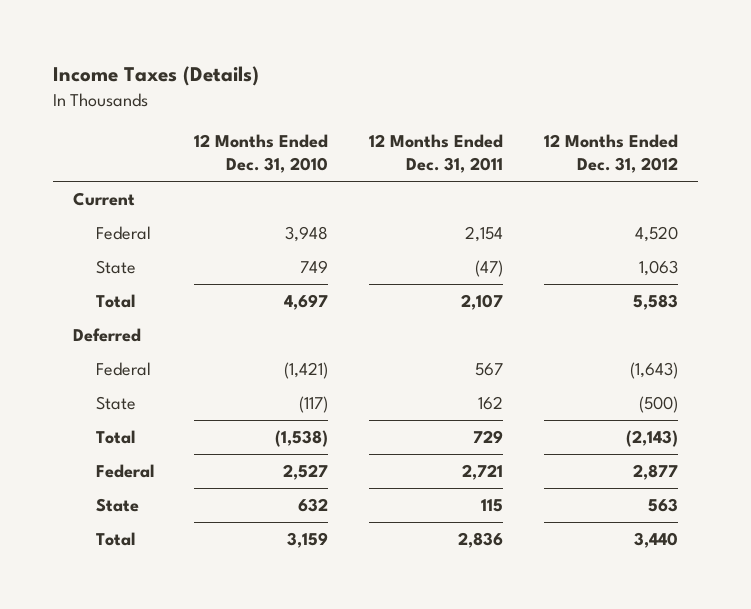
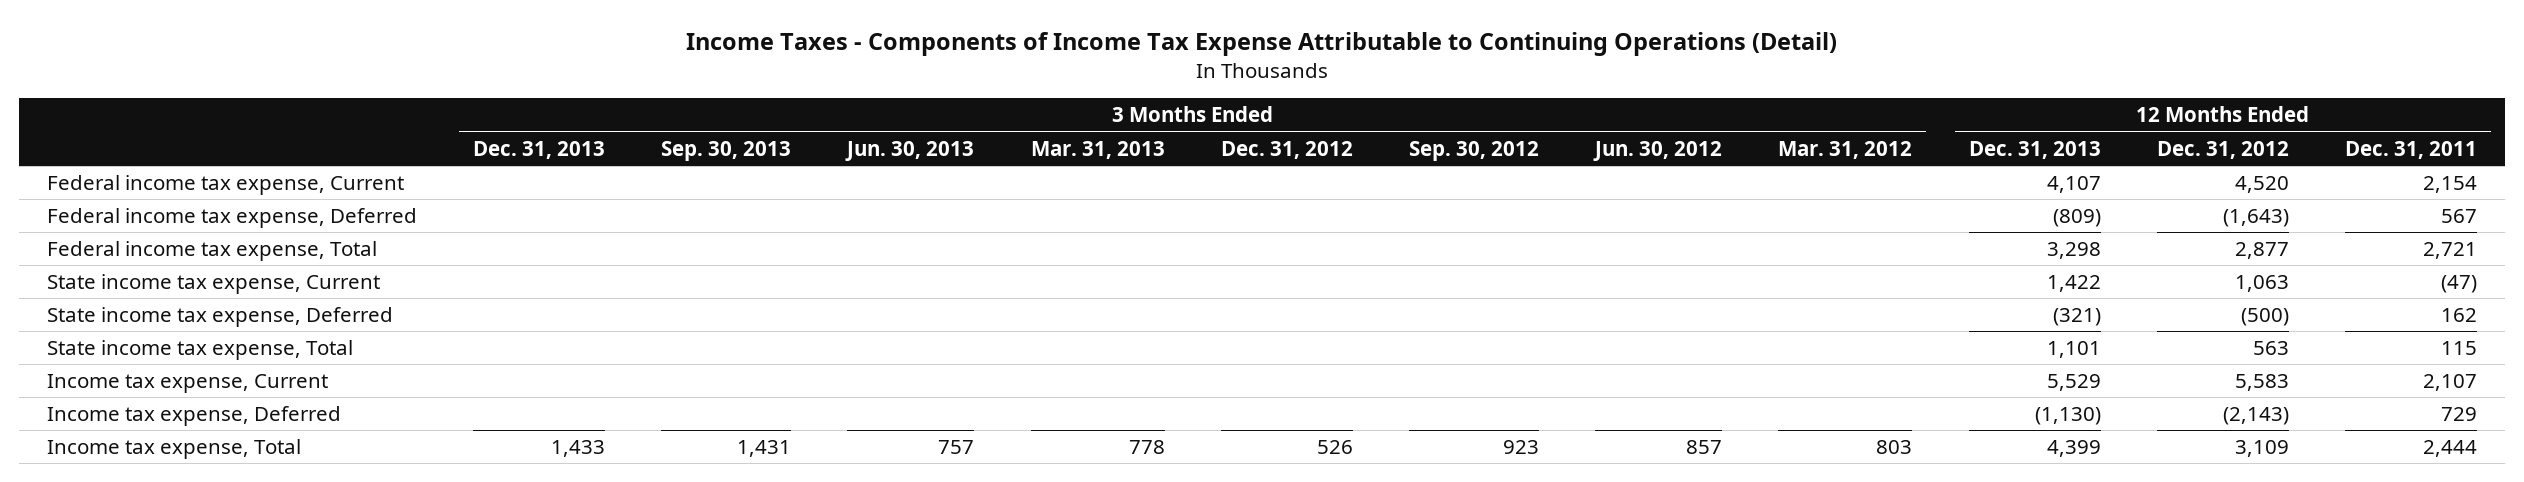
- Income Taxes (Details)
+ Income Taxes - Components of Income Tax Expense Attributable to Continuing Operations (Detail)
- | 12 Months Ended Dec. 31, 2010 | 12 Months Ended Dec. 31, 2011 | 12 Months Ended Dec. 31, 2012
+ | 3 Months Ended Dec. 31, 2013 | 3 Months Ended Sep. 30, 2013 | 3 Months Ended Jun. 30, 2013 | 3 Months Ended Mar. 31, 2013 | 3 Months Ended Dec. 31, 2012 | 3 Months Ended Sep. 30, 2012 | 3 Months Ended Jun. 30, 2012 | 3 Months Ended Mar. 31, 2012 | 12 Months Ended Dec. 31, 2013 | 12 Months Ended Dec. 31, 2012 | 12 Months Ended Dec. 31, 2011
- Current
- Federal | 3,948 | 2,154 | 4,520
- State | 749 | (47) | 1,063
- Total | 4,697 | 2,107 | 5,583
- Deferred
- Federal | (1,421) | 567 | (1,643)
- State | (117) | 162 | (500)
- Total | (1,538) | 729 | (2,143)
- Federal | 2,527 | 2,721 | 2,877
- State | 632 | 115 | 563
- Total | 3,159 | 2,836 | 3,440
+ Federal income tax expense, Current | | | | | | | | | 4,107 | 4,520 | 2,154
+ Federal income tax expense, Deferred | | | | | | | | | (809) | (1,643) | 567
+ Federal income tax expense, Total | | | | | | | | | 3,298 | 2,877 | 2,721
+ State income tax expense, Current | | | | | | | | | 1,422 | 1,063 | (47)
+ State income tax expense, Deferred | | | | | | | | | (321) | (500) | 162
+ State income tax expense, Total | | | | | | | | | 1,101 | 563 | 115
+ Income tax expense, Current | | | | | | | | | 5,529 | 5,583 | 2,107
+ Income tax expense, Deferred | | | | | | | | | (1,130) | (2,143) | 729
+ Income tax expense, Total | 1,433 | 1,431 | 757 | 778 | 526 | 923 | 857 | 803 | 4,399 | 3,109 | 2,444

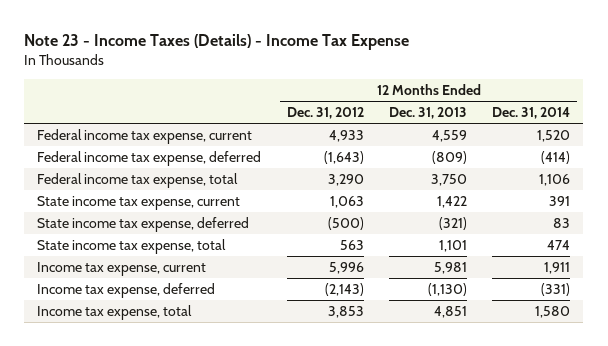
- Income Taxes - Components of Income Tax Expense Attributable to Continuing Operations (Detail)
+ Note 23 - Income Taxes (Details) - Income Tax Expense
- | 3 Months Ended Dec. 31, 2013 | 3 Months Ended Sep. 30, 2013 | 3 Months Ended Jun. 30, 2013 | 3 Months Ended Mar. 31, 2013 | 3 Months Ended Dec. 31, 2012 | 3 Months Ended Sep. 30, 2012 | 3 Months Ended Jun. 30, 2012 | 3 Months Ended Mar. 31, 2012 | 12 Months Ended Dec. 31, 2013 | 12 Months Ended Dec. 31, 2012 | 12 Months Ended Dec. 31, 2011
+ | 12 Months Ended Dec. 31, 2012 | 12 Months Ended Dec. 31, 2013 | 12 Months Ended Dec. 31, 2014
- Federal income tax expense, Current | | | | | | | | | 4,107 | 4,520 | 2,154
- Federal income tax expense, Deferred | | | | | | | | | (809) | (1,643) | 567
- Federal income tax expense, Total | | | | | | | | | 3,298 | 2,877 | 2,721
- State income tax expense, Current | | | | | | | | | 1,422 | 1,063 | (47)
- State income tax expense, Deferred | | | | | | | | | (321) | (500) | 162
- State income tax expense, Total | | | | | | | | | 1,101 | 563 | 115
- Income tax expense, Current | | | | | | | | | 5,529 | 5,583 | 2,107
- Income tax expense, Deferred | | | | | | | | | (1,130) | (2,143) | 729
- Income tax expense, Total | 1,433 | 1,431 | 757 | 778 | 526 | 923 | 857 | 803 | 4,399 | 3,109 | 2,444
+ Federal income tax expense, current | 4,933 | 4,559 | 1,520
+ Federal income tax expense, deferred | (1,643) | (809) | (414)
+ Federal income tax expense, total | 3,290 | 3,750 | 1,106
+ State income tax expense, current | 1,063 | 1,422 | 391
+ State income tax expense, deferred | (500) | (321) | 83
+ State income tax expense, total | 563 | 1,101 | 474
+ Income tax expense, current | 5,996 | 5,981 | 1,911
+ Income tax expense, deferred | (2,143) | (1,130) | (331)
+ Income tax expense, total | 3,853 | 4,851 | 1,580

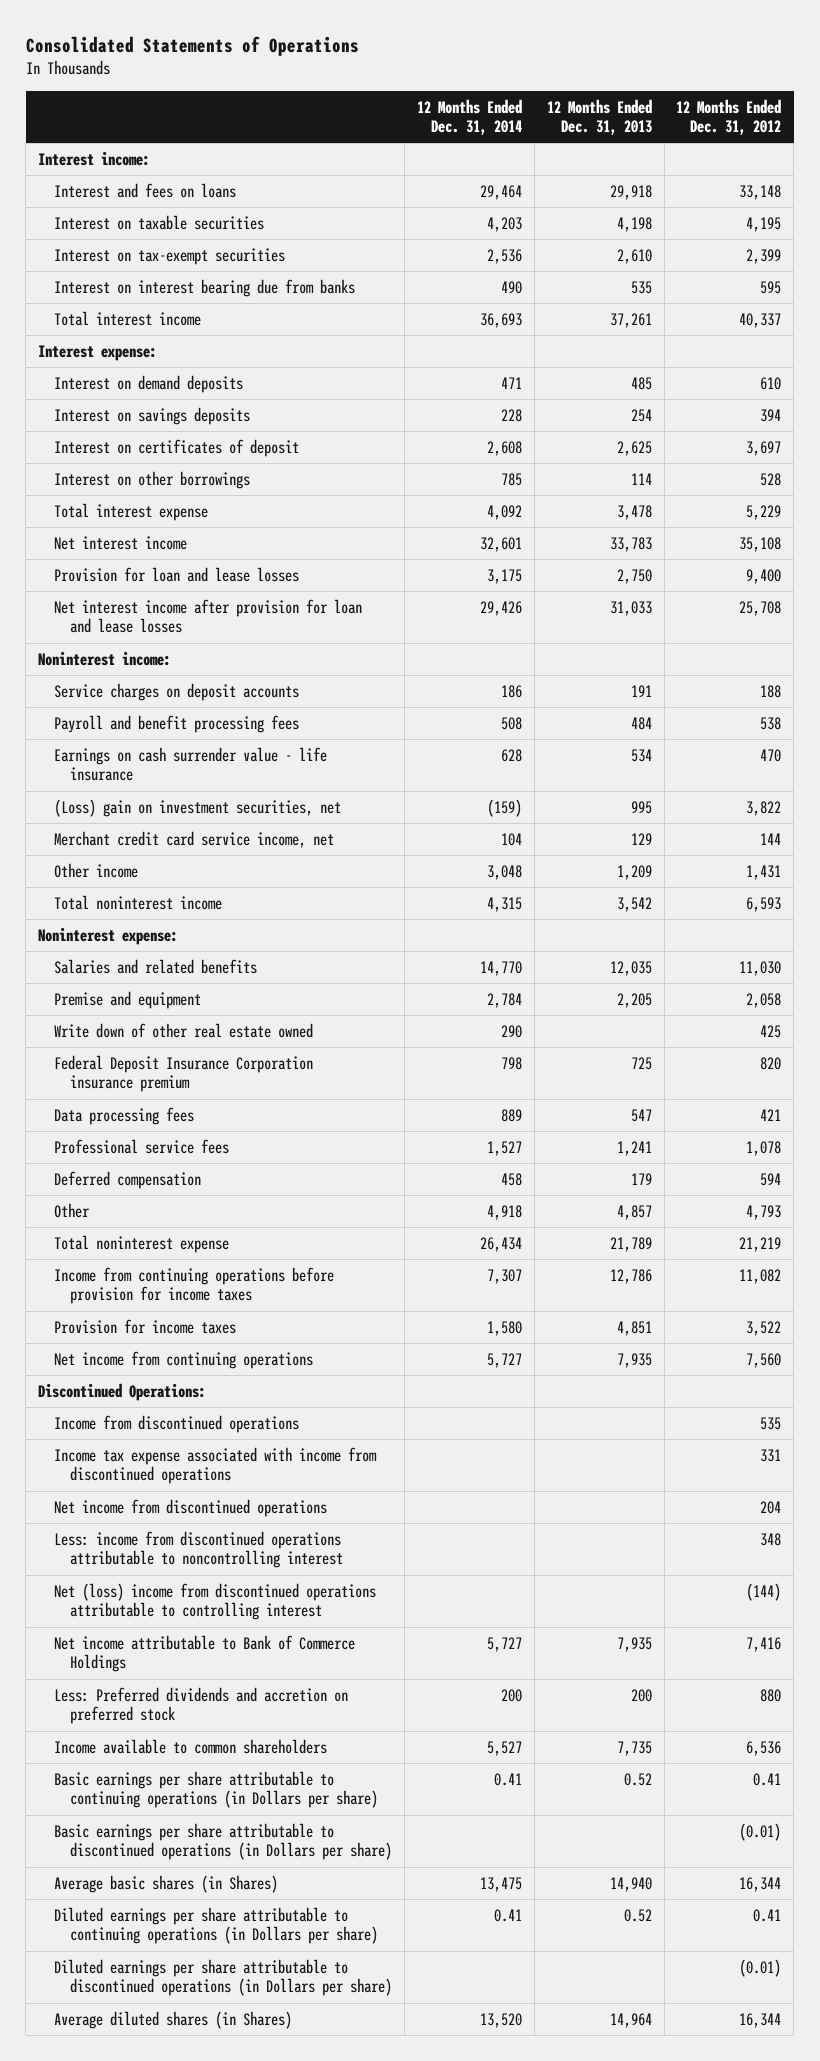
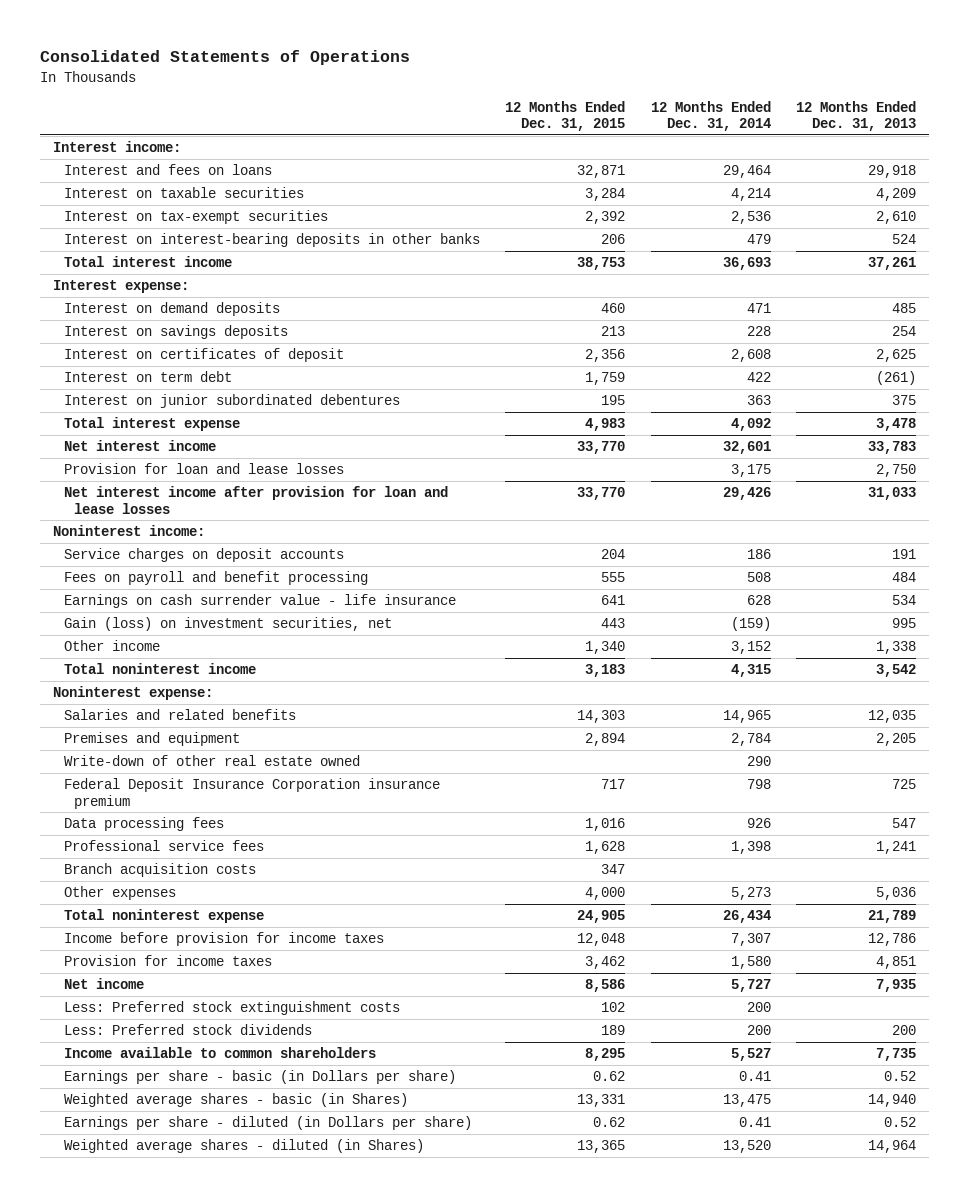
- | 12 Months Ended Dec. 31, 2014 | 12 Months Ended Dec. 31, 2013 | 12 Months Ended Dec. 31, 2012
+ | 12 Months Ended Dec. 31, 2015 | 12 Months Ended Dec. 31, 2014 | 12 Months Ended Dec. 31, 2013
- Interest on taxable securities | 4,203 | 4,198 | 4,195
+ Interest on taxable securities | 3,284 | 4,214 | 4,209
- Interest on interest bearing due from banks | 490 | 535 | 595
+ Interest on interest-bearing deposits in other banks | 206 | 479 | 524
- Interest on other borrowings | 785 | 114 | 528
+ Interest on term debt | 1,759 | 422 | (261)
+ Interest on junior subordinated debentures | 195 | 363 | 375
- Payroll and benefit processing fees | 508 | 484 | 538
+ Fees on payroll and benefit processing | 555 | 508 | 484
- (Loss) gain on investment securities, net | (159) | 995 | 3,822
- Merchant credit card service income, net | 104 | 129 | 144
- Other income | 3,048 | 1,209 | 1,431
+ Gain (loss) on investment securities, net | 443 | (159) | 995
+ Other income | 1,340 | 3,152 | 1,338
- Salaries and related benefits | 14,770 | 12,035 | 11,030
- Premise and equipment | 2,784 | 2,205 | 2,058
- Write down of other real estate owned | 290 | | 425
+ Salaries and related benefits | 14,303 | 14,965 | 12,035
+ Premises and equipment | 2,894 | 2,784 | 2,205
+ Write-down of other real estate owned | | 290 |
- Data processing fees | 889 | 547 | 421
- Professional service fees | 1,527 | 1,241 | 1,078
- Deferred compensation | 458 | 179 | 594
- Other | 4,918 | 4,857 | 4,793
+ Data processing fees | 1,016 | 926 | 547
+ Professional service fees | 1,628 | 1,398 | 1,241
+ Branch acquisition costs | 347 | |
+ Other expenses | 4,000 | 5,273 | 5,036
- Income from continuing operations before provision for income taxes | 7,307 | 12,786 | 11,082
+ Income before provision for income taxes | 12,048 | 7,307 | 12,786
- Net income from continuing operations | 5,727 | 7,935 | 7,560
- Discontinued Operations:
- Income from discontinued operations | | | 535
- Income tax expense associated with income from discontinued operations | | | 331
- Net income from discontinued operations | | | 204
- Less: income from discontinued operations attributable to noncontrolling interest | | | 348
- Net (loss) income from discontinued operations attributable to controlling interest | | | (144)
- Net income attributable to Bank of Commerce Holdings | 5,727 | 7,935 | 7,416
- Less: Preferred dividends and accretion on preferred stock | 200 | 200 | 880
+ Net income | 8,586 | 5,727 | 7,935
+ Less: Preferred stock extinguishment costs | 102 | 200 |
+ Less: Preferred stock dividends | 189 | 200 | 200
- Basic earnings per share attributable to continuing operations (in Dollars per share) | 0.41 | 0.52 | 0.41
- Basic earnings per share attributable to discontinued operations (in Dollars per share) | | | (0.01)
- Average basic shares (in Shares) | 13,475 | 14,940 | 16,344
- Diluted earnings per share attributable to continuing operations (in Dollars per share) | 0.41 | 0.52 | 0.41
- Diluted earnings per share attributable to discontinued operations (in Dollars per share) | | | (0.01)
- Average diluted shares (in Shares) | 13,520 | 14,964 | 16,344
+ Earnings per share - basic (in Dollars per share) | 0.62 | 0.41 | 0.52
+ Weighted average shares - basic (in Shares) | 13,331 | 13,475 | 14,940
+ Earnings per share - diluted (in Dollars per share) | 0.62 | 0.41 | 0.52
+ Weighted average shares - diluted (in Shares) | 13,365 | 13,520 | 14,964

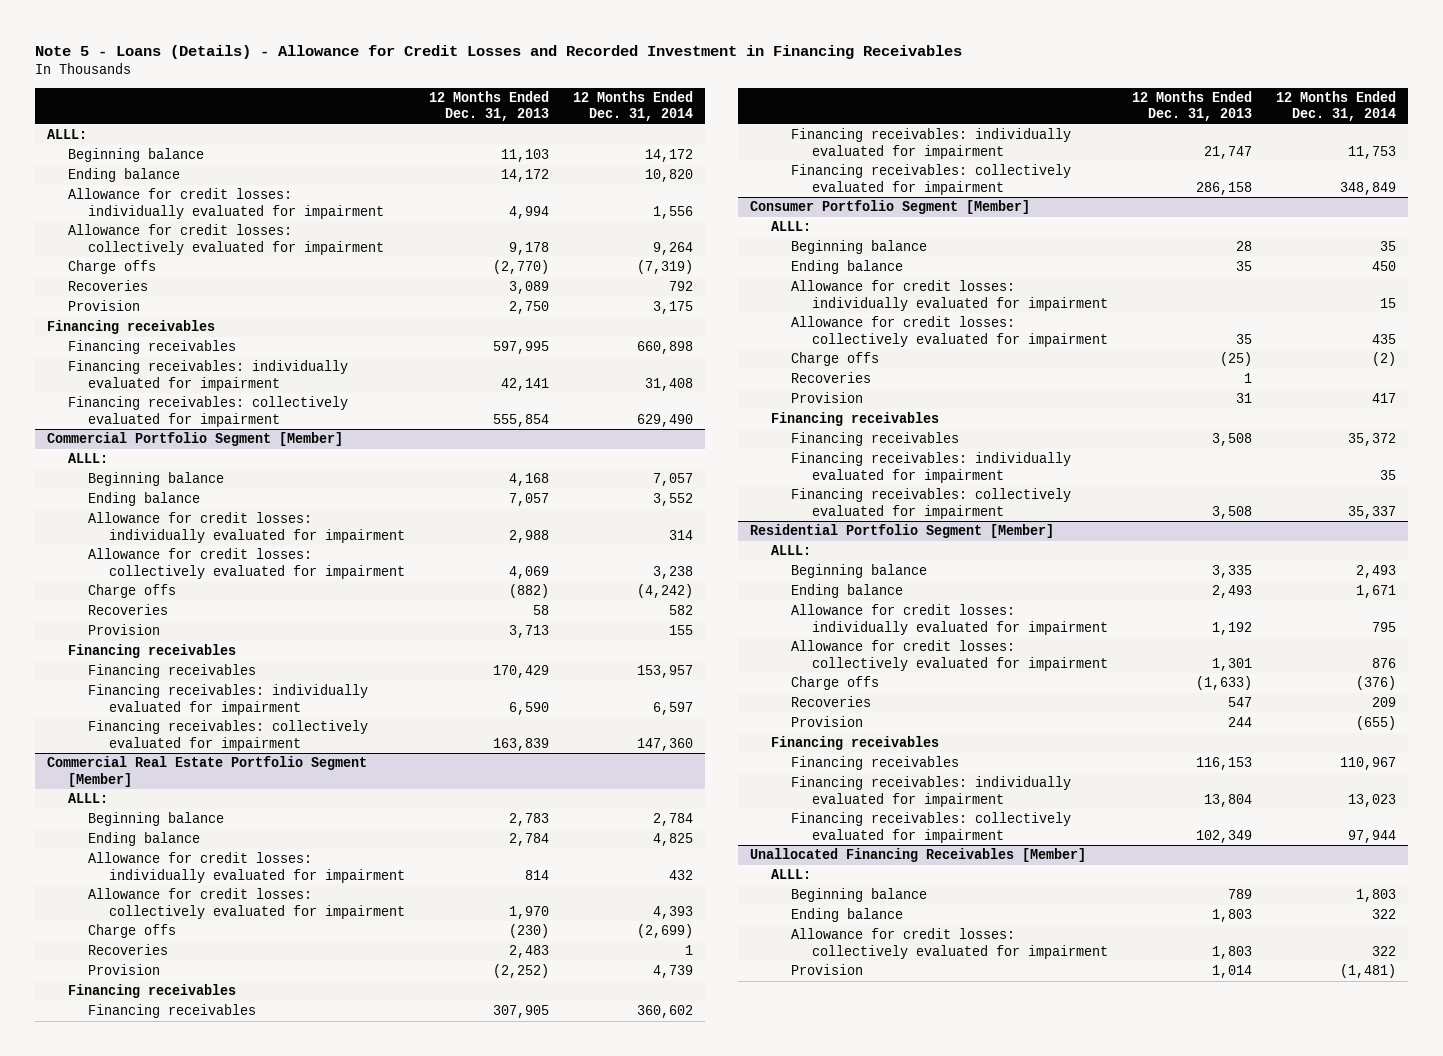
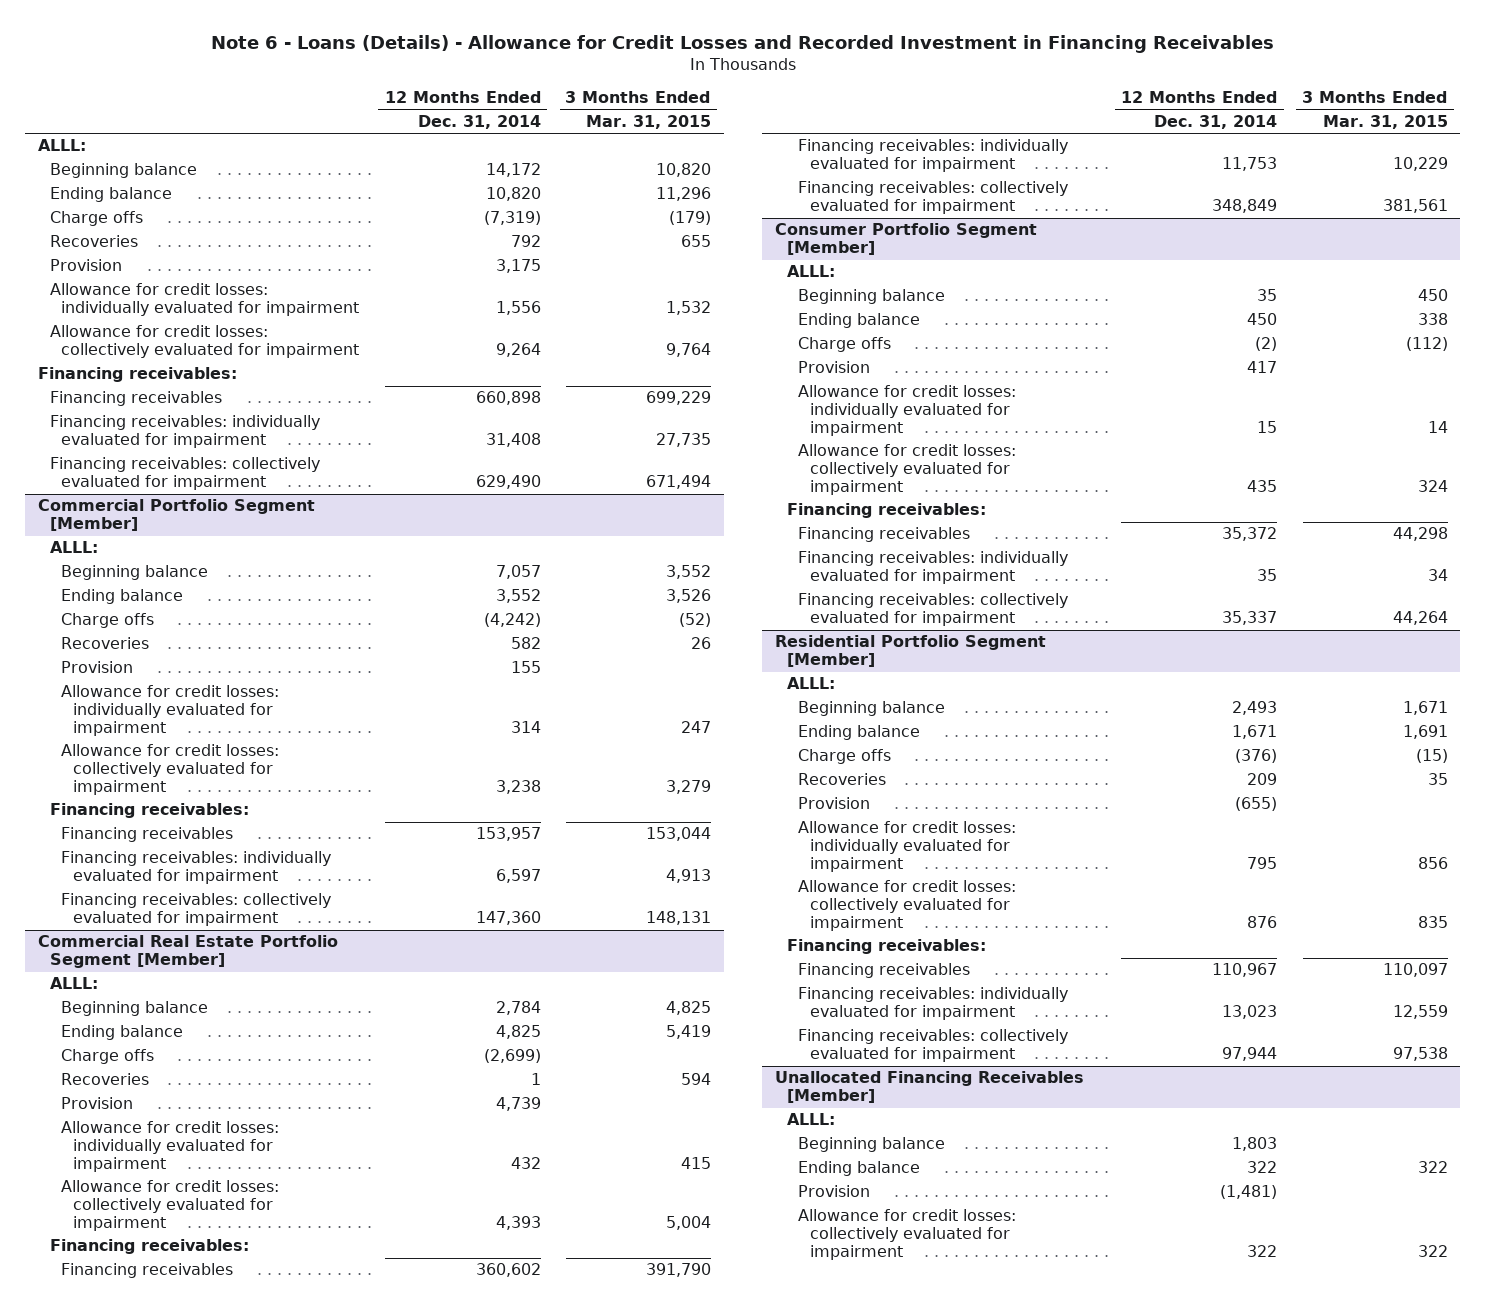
- Note 5 - Loans (Details) - Allowance for Credit Losses and Recorded Investment in Financing Receivables
+ Note 6 - Loans (Details) - Allowance for Credit Losses and Recorded Investment in Financing Receivables
- | 12 Months Ended Dec. 31, 2013 | 12 Months Ended Dec. 31, 2014
+ | 12 Months Ended Dec. 31, 2014 | 3 Months Ended Mar. 31, 2015
- Financing receivables
moved down: Allowance for credit losses: individually evaluated for impairment | 1,556 | 1,532
moved down: Allowance for credit losses: collectively evaluated for impairment | 9,264 | 9,764
+ Financing receivables:
@ Commercial Portfolio Segment [Member]
- Financing receivables
moved down: Allowance for credit losses: individually evaluated for impairment | 314 | 247
moved down: Allowance for credit losses: collectively evaluated for impairment | 3,238 | 3,279
+ Financing receivables:
@ Commercial Real Estate Portfolio Segment [Member]
- Financing receivables
moved down: Allowance for credit losses: individually evaluated for impairment | 432 | 415
moved down: Allowance for credit losses: collectively evaluated for impairment | 4,393 | 5,004
+ Financing receivables:
@ Consumer Portfolio Segment [Member]
- Recoveries | 1 |
- Financing receivables
moved down: Allowance for credit losses: individually evaluated for impairment | 15 | 14
moved down: Allowance for credit losses: collectively evaluated for impairment | 435 | 324
+ Financing receivables:
@ Residential Portfolio Segment [Member]
- Financing receivables
moved down: Allowance for credit losses: individually evaluated for impairment | 795 | 856
moved down: Allowance for credit losses: collectively evaluated for impairment | 876 | 835
+ Financing receivables:
@ Unallocated Financing Receivables [Member]
moved down: Allowance for credit losses: collectively evaluated for impairment | 322 | 322

